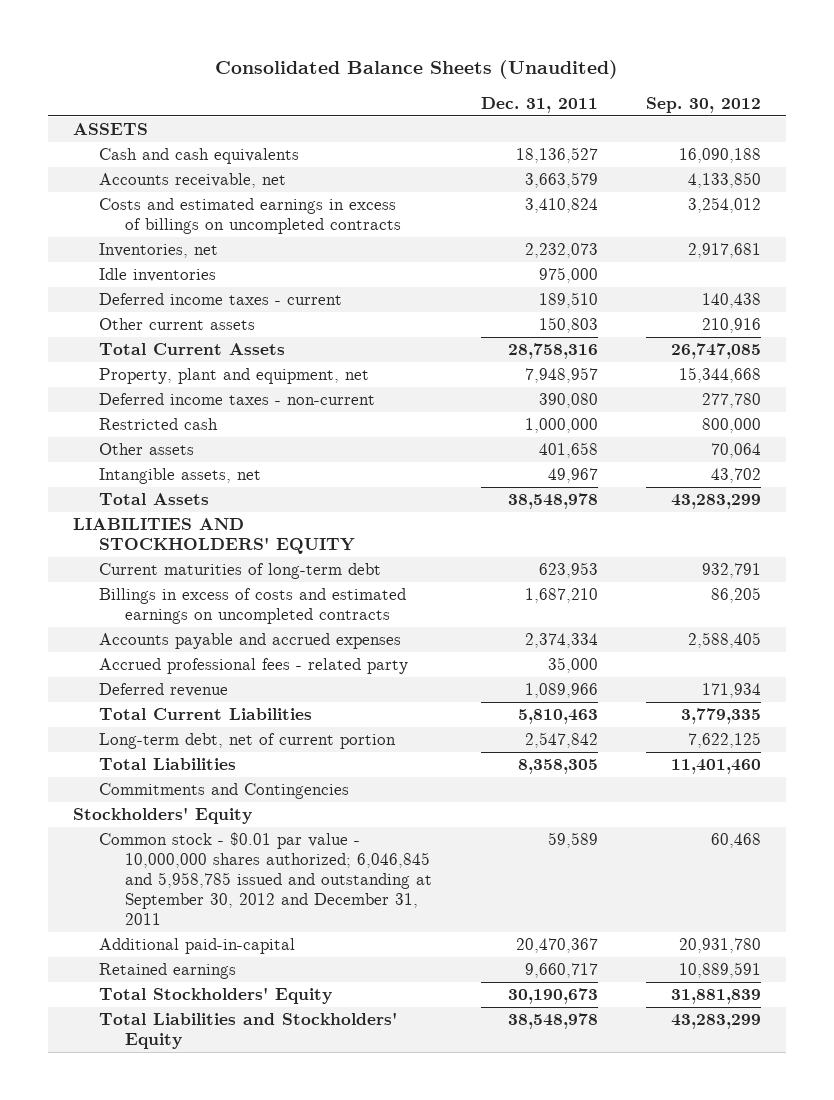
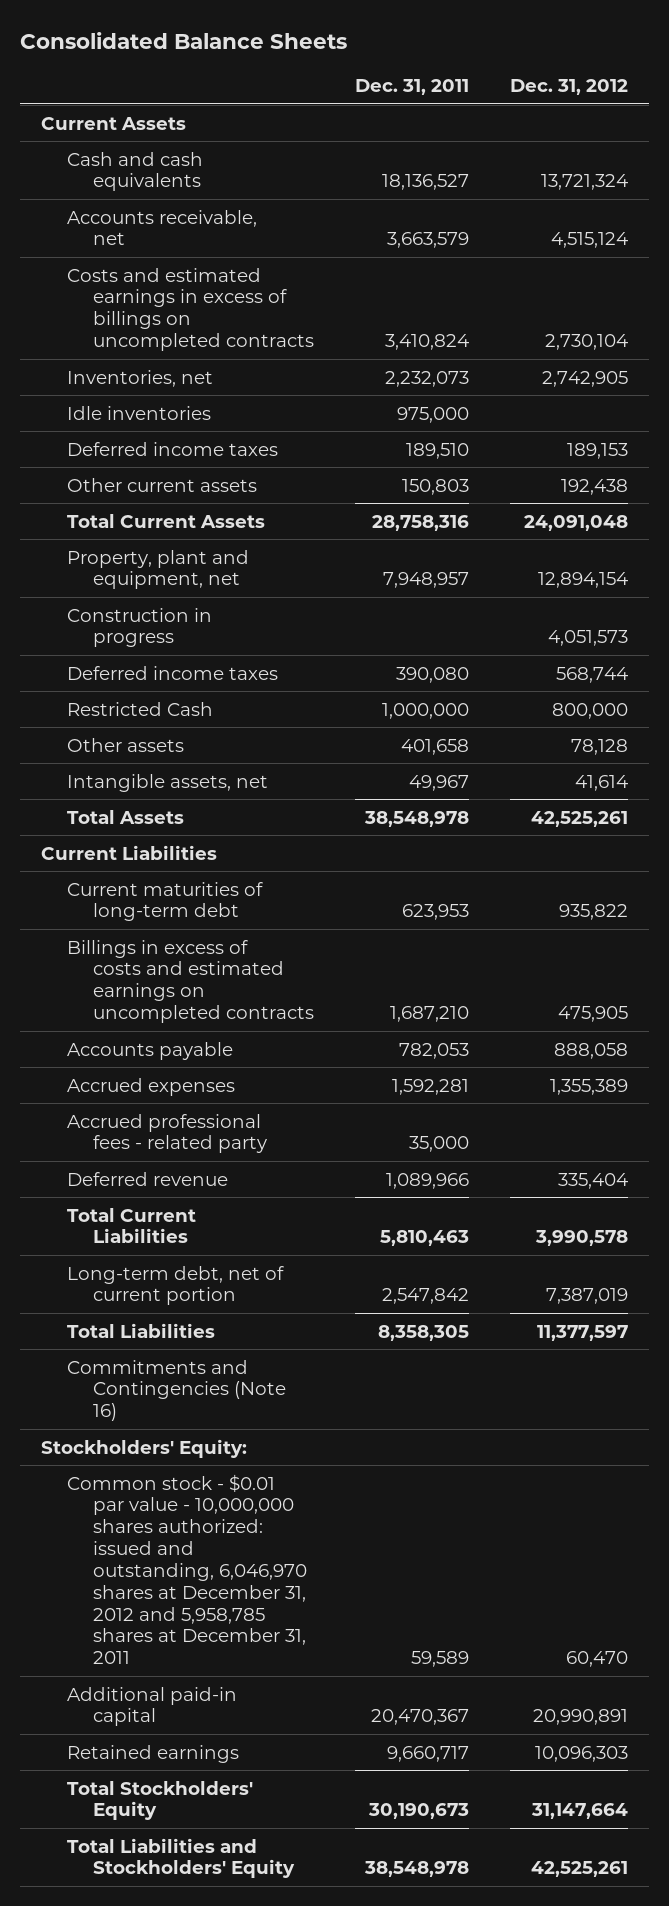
- Consolidated Balance Sheets (Unaudited)
+ Consolidated Balance Sheets
- | Dec. 31, 2011 | Sep. 30, 2012
+ | Dec. 31, 2011 | Dec. 31, 2012
- ASSETS
+ Current Assets
- Deferred income taxes - current | 189,510 | 140,438
+ Deferred income taxes | 189,510 | 189,153
- Deferred income taxes - non-current | 390,080 | 277,780
- Restricted cash | 1,000,000 | 800,000
+ Construction in progress | | 4,051,573
+ Deferred income taxes | 390,080 | 568,744
+ Restricted Cash | 1,000,000 | 800,000
- LIABILITIES AND STOCKHOLDERS' EQUITY
+ Current Liabilities
- Accounts payable and accrued expenses | 2,374,334 | 2,588,405
+ Accounts payable | 782,053 | 888,058
+ Accrued expenses | 1,592,281 | 1,355,389
- Commitments and Contingencies
- Stockholders' Equity
- Common stock - $0.01 par value - 10,000,000 shares authorized; 6,046,845 and 5,958,785 issued and outstanding at September 30, 2012 and December 31, 2011 | 59,589 | 60,468
- Additional paid-in-capital | 20,470,367 | 20,931,780
+ Commitments and Contingencies (Note 16)
+ Stockholders' Equity:
+ Common stock - $0.01 par value - 10,000,000 shares authorized: issued and outstanding, 6,046,970 shares at December 31, 2012 and 5,958,785 shares at December 31, 2011 | 59,589 | 60,470
+ Additional paid-in capital | 20,470,367 | 20,990,891

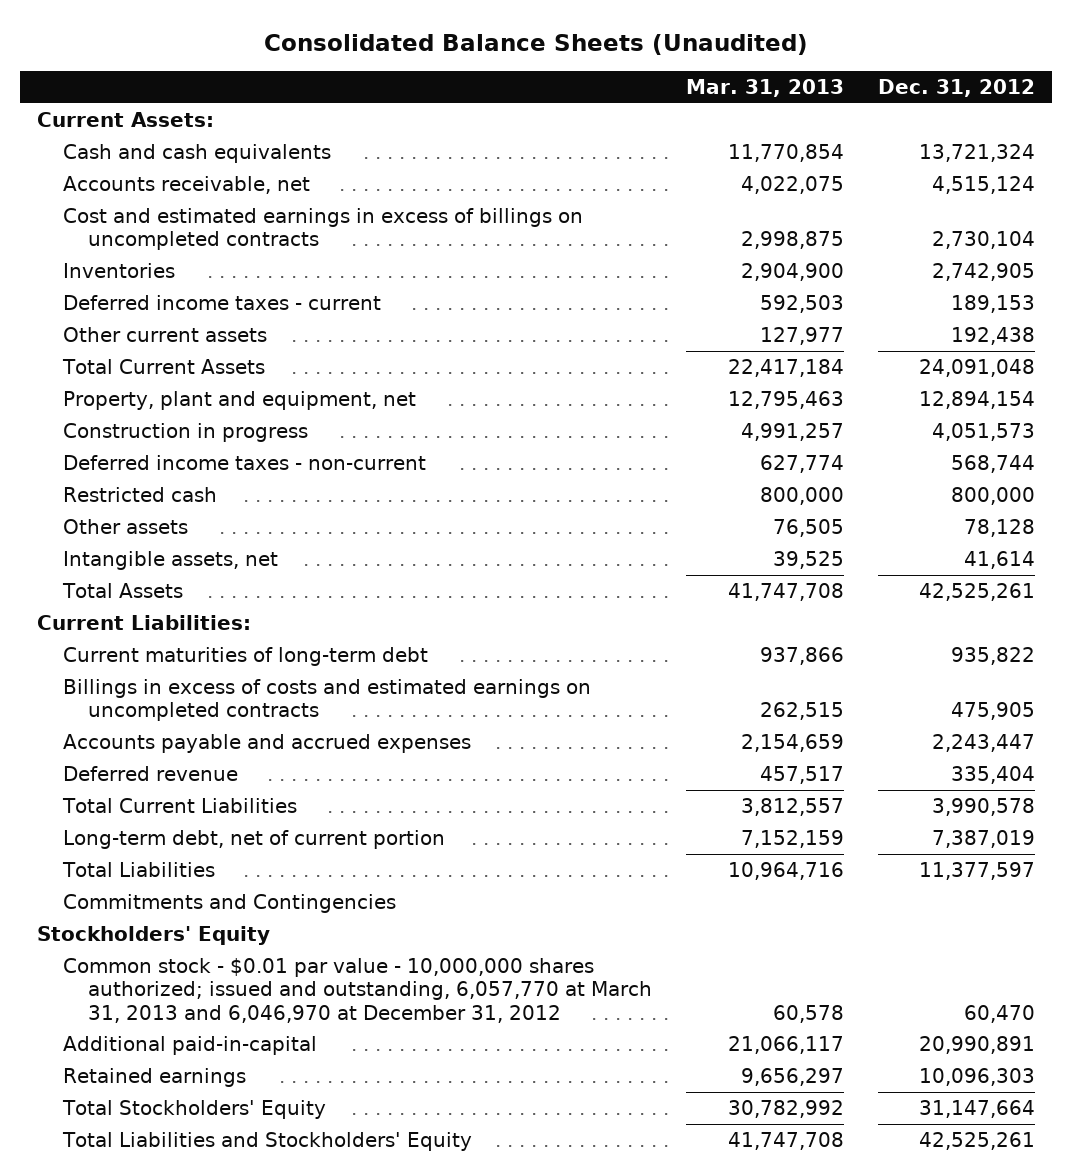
- Consolidated Balance Sheets
+ Consolidated Balance Sheets (Unaudited)
- | Dec. 31, 2011 | Dec. 31, 2012
+ | Mar. 31, 2013 | Dec. 31, 2012
- Current Assets
+ Current Assets:
- Costs and estimated earnings in excess of billings on uncompleted contracts | 3,410,824 | 2,730,104
- Inventories, net | 2,232,073 | 2,742,905
- Idle inventories | 975,000 |
- Deferred income taxes | 189,510 | 189,153
+ Cost and estimated earnings in excess of billings on uncompleted contracts | 2,998,875 | 2,730,104
+ Inventories | 2,904,900 | 2,742,905
+ Deferred income taxes - current | 592,503 | 189,153
- Deferred income taxes | 390,080 | 568,744
- Restricted Cash | 1,000,000 | 800,000
+ Deferred income taxes - non-current | 627,774 | 568,744
+ Restricted cash | 800,000 | 800,000
- Current Liabilities
+ Current Liabilities:
- Accounts payable | 782,053 | 888,058
- Accrued expenses | 1,592,281 | 1,355,389
- Accrued professional fees - related party | 35,000 |
+ Accounts payable and accrued expenses | 2,154,659 | 2,243,447
- Commitments and Contingencies (Note 16)
- Stockholders' Equity:
- Common stock - $0.01 par value - 10,000,000 shares authorized: issued and outstanding, 6,046,970 shares at December 31, 2012 and 5,958,785 shares at December 31, 2011 | 59,589 | 60,470
- Additional paid-in capital | 20,470,367 | 20,990,891
+ Commitments and Contingencies
+ Stockholders' Equity
+ Common stock - $0.01 par value - 10,000,000 shares authorized; issued and outstanding, 6,057,770 at March 31, 2013 and 6,046,970 at December 31, 2012 | 60,578 | 60,470
+ Additional paid-in-capital | 21,066,117 | 20,990,891

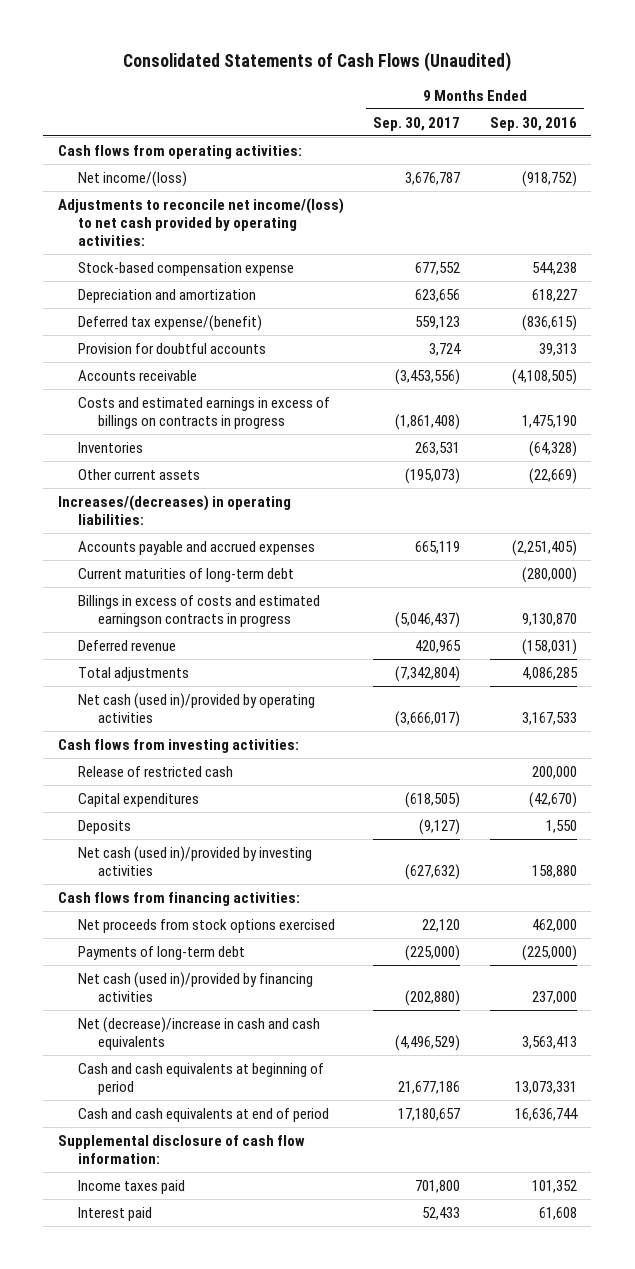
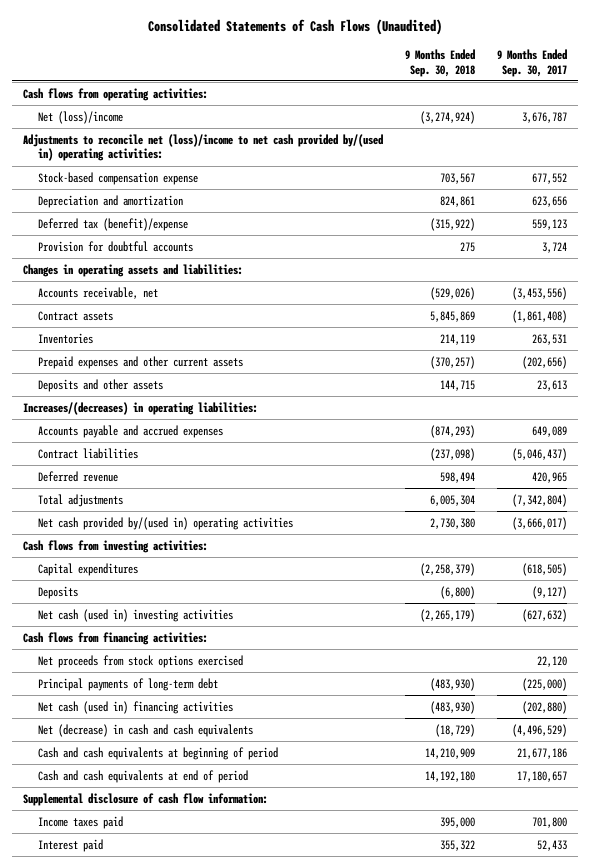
- | 9 Months Ended Sep. 30, 2017 | 9 Months Ended Sep. 30, 2016
+ | 9 Months Ended Sep. 30, 2018 | 9 Months Ended Sep. 30, 2017
- Net income/(loss) | 3,676,787 | (918,752)
- Adjustments to reconcile net income/(loss) to net cash provided by operating activities:
+ Net (loss)/income | (3,274,924) | 3,676,787
+ Adjustments to reconcile net (loss)/income to net cash provided by/(used in) operating activities:
- Deferred tax expense/(benefit) | 559,123 | (836,615)
+ Deferred tax (benefit)/expense | (315,922) | 559,123
- Accounts receivable | (3,453,556) | (4,108,505)
- Costs and estimated earnings in excess of billings on contracts in progress | (1,861,408) | 1,475,190
+ Changes in operating assets and liabilities:
+ Accounts receivable, net | (529,026) | (3,453,556)
+ Contract assets | 5,845,869 | (1,861,408)
- Other current assets | (195,073) | (22,669)
+ Prepaid expenses and other current assets | (370,257) | (202,656)
+ Deposits and other assets | 144,715 | 23,613
- Accounts payable and accrued expenses | 665,119 | (2,251,405)
- Current maturities of long-term debt | | (280,000)
- Billings in excess of costs and estimated earningson contracts in progress | (5,046,437) | 9,130,870
+ Accounts payable and accrued expenses | (874,293) | 649,089
+ Contract liabilities | (237,098) | (5,046,437)
- Net cash (used in)/provided by operating activities | (3,666,017) | 3,167,533
+ Net cash provided by/(used in) operating activities | 2,730,380 | (3,666,017)
- Release of restricted cash | | 200,000
- Net cash (used in)/provided by investing activities | (627,632) | 158,880
+ Net cash (used in) investing activities | (2,265,179) | (627,632)
- Payments of long-term debt | (225,000) | (225,000)
- Net cash (used in)/provided by financing activities | (202,880) | 237,000
- Net (decrease)/increase in cash and cash equivalents | (4,496,529) | 3,563,413
+ Principal payments of long-term debt | (483,930) | (225,000)
+ Net cash (used in) financing activities | (483,930) | (202,880)
+ Net (decrease) in cash and cash equivalents | (18,729) | (4,496,529)

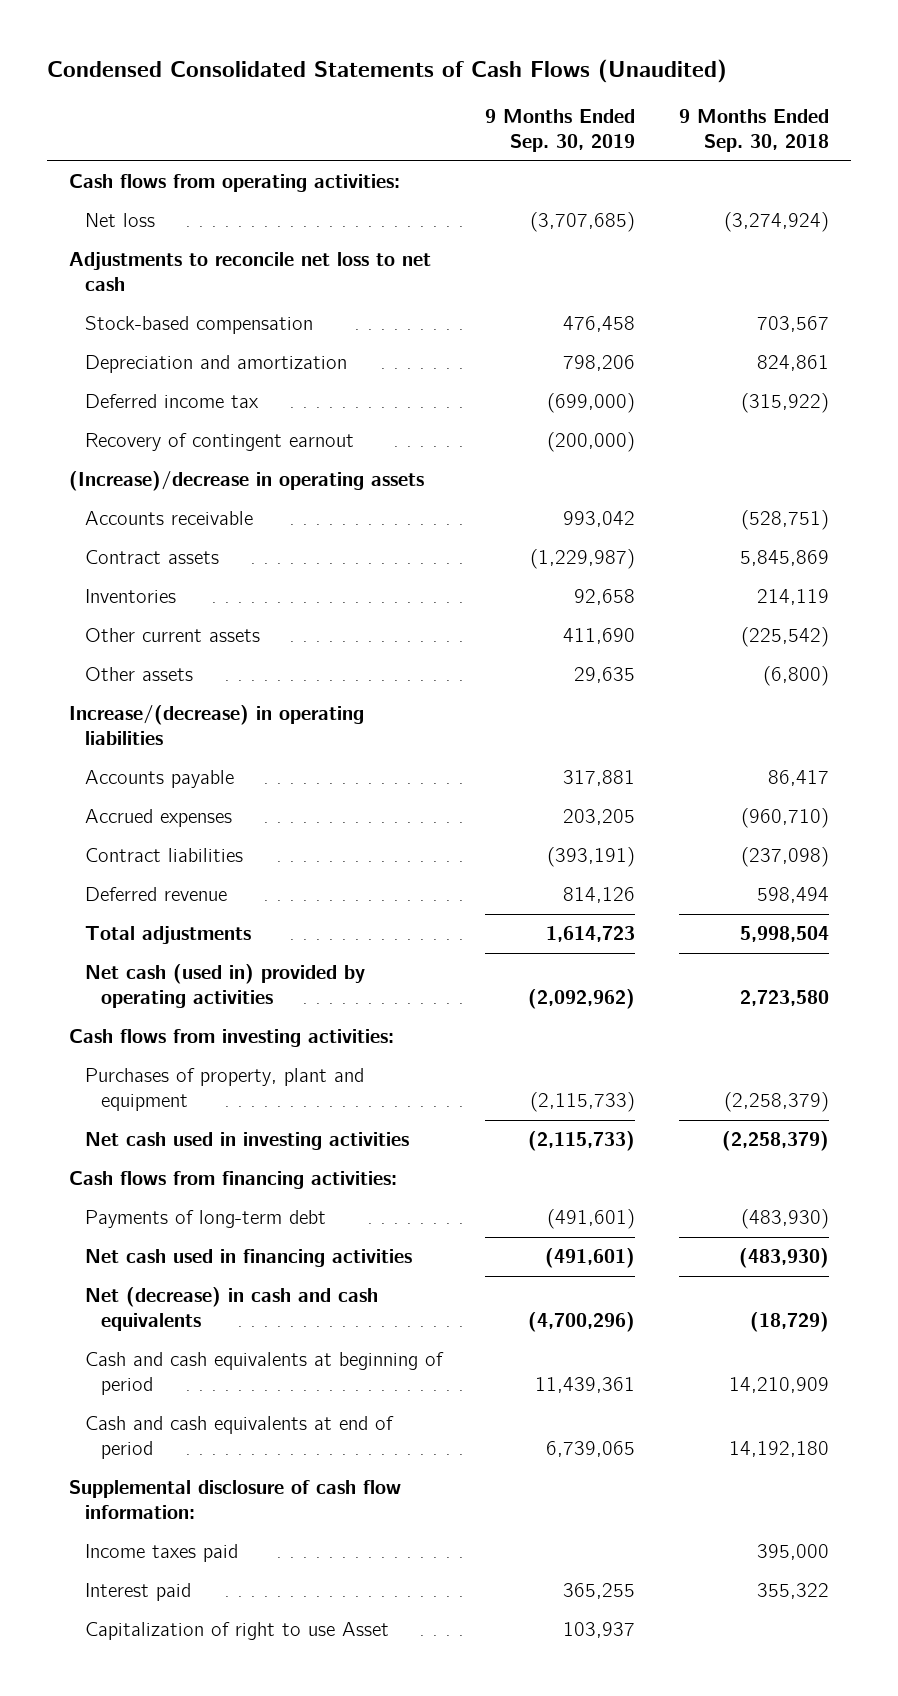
- Consolidated Statements of Cash Flows (Unaudited)
+ Condensed Consolidated Statements of Cash Flows (Unaudited)
- | 9 Months Ended Sep. 30, 2018 | 9 Months Ended Sep. 30, 2017
+ | 9 Months Ended Sep. 30, 2019 | 9 Months Ended Sep. 30, 2018
- Net (loss)/income | (3,274,924) | 3,676,787
- Adjustments to reconcile net (loss)/income to net cash provided by/(used in) operating activities:
- Stock-based compensation expense | 703,567 | 677,552
+ Net loss | (3,707,685) | (3,274,924)
+ Adjustments to reconcile net loss to net cash
+ Stock-based compensation | 476,458 | 703,567
- Deferred tax (benefit)/expense | (315,922) | 559,123
- Provision for doubtful accounts | 275 | 3,724
- Changes in operating assets and liabilities:
- Accounts receivable, net | (529,026) | (3,453,556)
+ Deferred income tax | (699,000) | (315,922)
+ Recovery of contingent earnout | (200,000) |
+ (Increase)/decrease in operating assets
+ Accounts receivable | 993,042 | (528,751)
- Prepaid expenses and other current assets | (370,257) | (202,656)
- Deposits and other assets | 144,715 | 23,613
- Increases/(decreases) in operating liabilities:
- Accounts payable and accrued expenses | (874,293) | 649,089
+ Other current assets | 411,690 | (225,542)
+ Other assets | 29,635 | (6,800)
+ Increase/(decrease) in operating liabilities
+ Accounts payable | 317,881 | 86,417
+ Accrued expenses | 203,205 | (960,710)
- Total adjustments | 6,005,304 | (7,342,804)
- Net cash provided by/(used in) operating activities | 2,730,380 | (3,666,017)
+ Total adjustments | 1,614,723 | 5,998,504
+ Net cash (used in) provided by operating activities | (2,092,962) | 2,723,580
- Capital expenditures | (2,258,379) | (618,505)
- Deposits | (6,800) | (9,127)
- Net cash (used in) investing activities | (2,265,179) | (627,632)
+ Purchases of property, plant and equipment | (2,115,733) | (2,258,379)
+ Net cash used in investing activities | (2,115,733) | (2,258,379)
- Net proceeds from stock options exercised | | 22,120
- Principal payments of long-term debt | (483,930) | (225,000)
- Net cash (used in) financing activities | (483,930) | (202,880)
+ Payments of long-term debt | (491,601) | (483,930)
+ Net cash used in financing activities | (491,601) | (483,930)
+ Capitalization of right to use Asset | 103,937 |

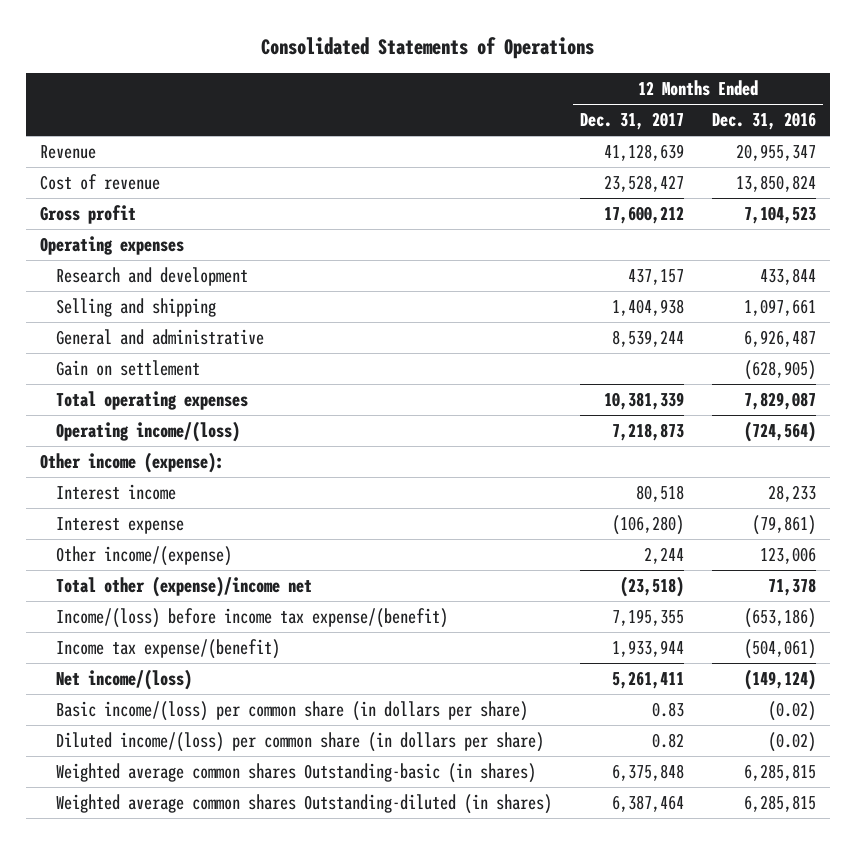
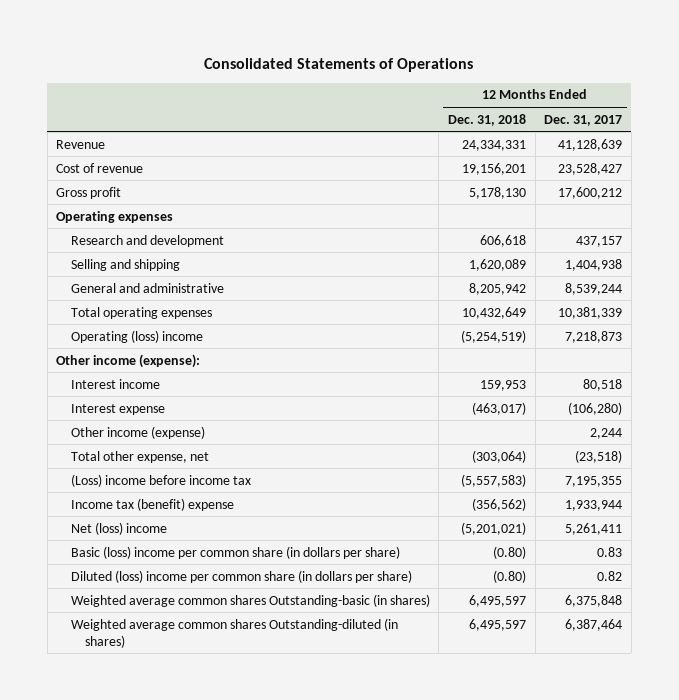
- | 12 Months Ended Dec. 31, 2017 | 12 Months Ended Dec. 31, 2016
+ | 12 Months Ended Dec. 31, 2018 | 12 Months Ended Dec. 31, 2017
- Gain on settlement | | (628,905)
- Operating income/(loss) | 7,218,873 | (724,564)
+ Operating (loss) income | (5,254,519) | 7,218,873
- Other income/(expense) | 2,244 | 123,006
- Total other (expense)/income net | (23,518) | 71,378
- Income/(loss) before income tax expense/(benefit) | 7,195,355 | (653,186)
- Income tax expense/(benefit) | 1,933,944 | (504,061)
- Net income/(loss) | 5,261,411 | (149,124)
- Basic income/(loss) per common share (in dollars per share) | 0.83 | (0.02)
- Diluted income/(loss) per common share (in dollars per share) | 0.82 | (0.02)
+ Other income (expense) | | 2,244
+ Total other expense, net | (303,064) | (23,518)
+ (Loss) income before income tax | (5,557,583) | 7,195,355
+ Income tax (benefit) expense | (356,562) | 1,933,944
+ Net (loss) income | (5,201,021) | 5,261,411
+ Basic (loss) income per common share (in dollars per share) | (0.80) | 0.83
+ Diluted (loss) income per common share (in dollars per share) | (0.80) | 0.82

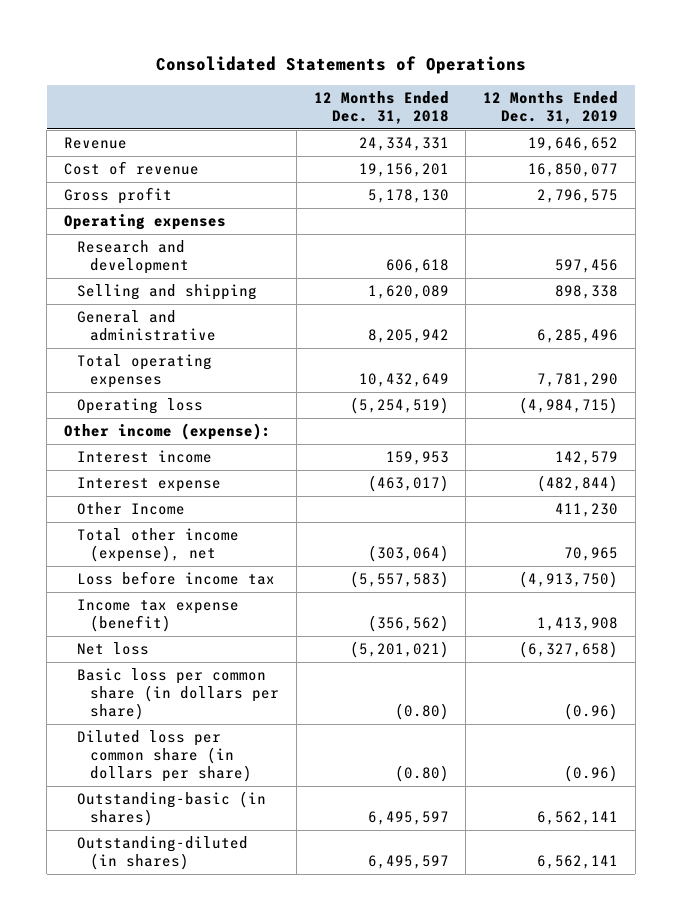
- | 12 Months Ended Dec. 31, 2018 | 12 Months Ended Dec. 31, 2017
+ | 12 Months Ended Dec. 31, 2018 | 12 Months Ended Dec. 31, 2019
- Operating (loss) income | (5,254,519) | 7,218,873
+ Operating loss | (5,254,519) | (4,984,715)
- Other income (expense) | | 2,244
- Total other expense, net | (303,064) | (23,518)
- (Loss) income before income tax | (5,557,583) | 7,195,355
- Income tax (benefit) expense | (356,562) | 1,933,944
- Net (loss) income | (5,201,021) | 5,261,411
- Basic (loss) income per common share (in dollars per share) | (0.80) | 0.83
- Diluted (loss) income per common share (in dollars per share) | (0.80) | 0.82
- Weighted average common shares Outstanding-basic (in shares) | 6,495,597 | 6,375,848
- Weighted average common shares Outstanding-diluted (in shares) | 6,495,597 | 6,387,464
+ Other Income | | 411,230
+ Total other income (expense), net | (303,064) | 70,965
+ Loss before income tax | (5,557,583) | (4,913,750)
+ Income tax expense (benefit) | (356,562) | 1,413,908
+ Net loss | (5,201,021) | (6,327,658)
+ Basic loss per common share (in dollars per share) | (0.80) | (0.96)
+ Diluted loss per common share (in dollars per share) | (0.80) | (0.96)
+ Outstanding-basic (in shares) | 6,495,597 | 6,562,141
+ Outstanding-diluted (in shares) | 6,495,597 | 6,562,141

